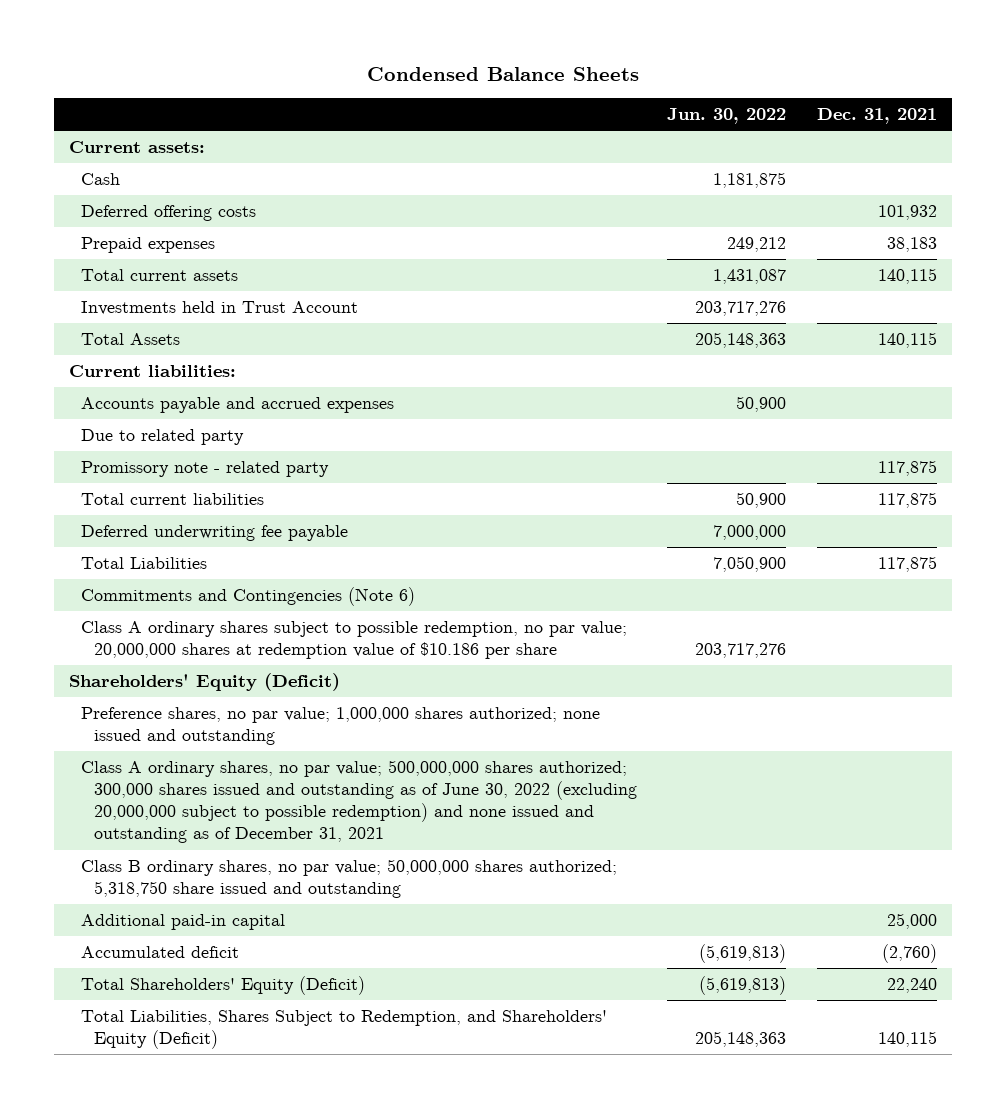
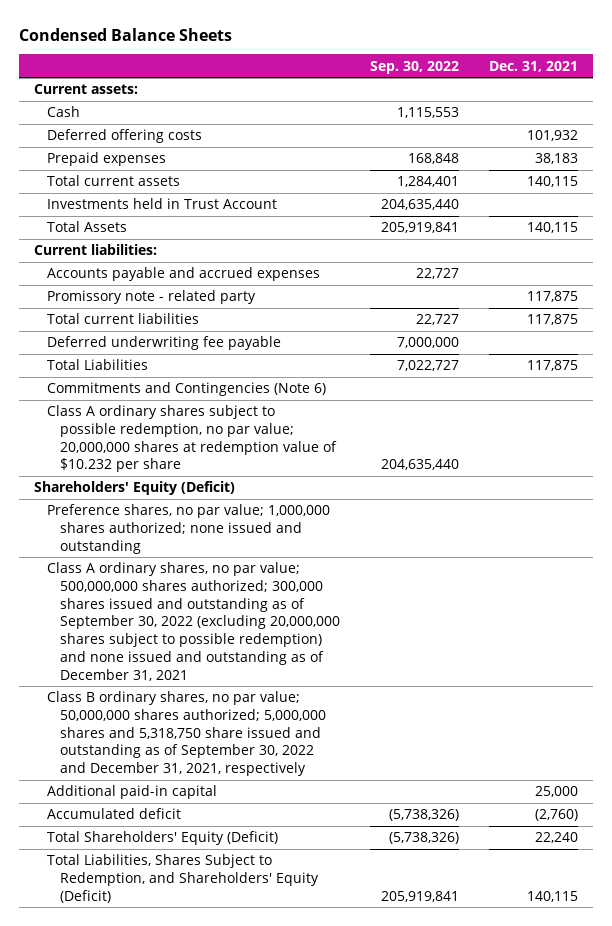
- | Jun. 30, 2022 | Dec. 31, 2021
+ | Sep. 30, 2022 | Dec. 31, 2021
- Due to related party
- Class A ordinary shares subject to possible redemption, no par value; 20,000,000 shares at redemption value of $10.186 per share | 203,717,276 |
+ Class A ordinary shares subject to possible redemption, no par value; 20,000,000 shares at redemption value of $10.232 per share | 204,635,440 |
- Class A ordinary shares, no par value; 500,000,000 shares authorized; 300,000 shares issued and outstanding as of June 30, 2022 (excluding 20,000,000 subject to possible redemption) and none issued and outstanding as of December 31, 2021
- Class B ordinary shares, no par value; 50,000,000 shares authorized; 5,318,750 share issued and outstanding
+ Class A ordinary shares, no par value; 500,000,000 shares authorized; 300,000 shares issued and outstanding as of September 30, 2022 (excluding 20,000,000 shares subject to possible redemption) and none issued and outstanding as of December 31, 2021
+ Class B ordinary shares, no par value; 50,000,000 shares authorized; 5,000,000 shares and 5,318,750 share issued and outstanding as of September 30, 2022 and December 31, 2021, respectively

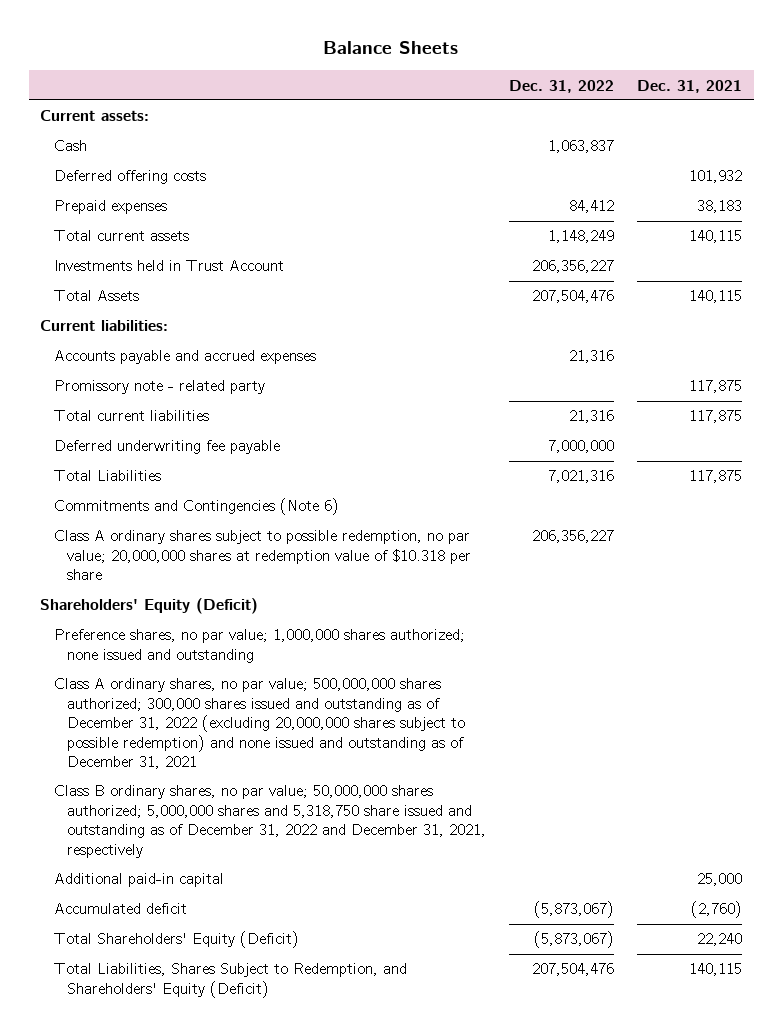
- Condensed Balance Sheets
+ Balance Sheets
- | Sep. 30, 2022 | Dec. 31, 2021
+ | Dec. 31, 2022 | Dec. 31, 2021
- Class A ordinary shares subject to possible redemption, no par value; 20,000,000 shares at redemption value of $10.232 per share | 204,635,440 |
+ Class A ordinary shares subject to possible redemption, no par value; 20,000,000 shares at redemption value of $10.318 per share | 206,356,227 |
- Class A ordinary shares, no par value; 500,000,000 shares authorized; 300,000 shares issued and outstanding as of September 30, 2022 (excluding 20,000,000 shares subject to possible redemption) and none issued and outstanding as of December 31, 2021
- Class B ordinary shares, no par value; 50,000,000 shares authorized; 5,000,000 shares and 5,318,750 share issued and outstanding as of September 30, 2022 and December 31, 2021, respectively
+ Class A ordinary shares, no par value; 500,000,000 shares authorized; 300,000 shares issued and outstanding as of December 31, 2022 (excluding 20,000,000 shares subject to possible redemption) and none issued and outstanding as of December 31, 2021
+ Class B ordinary shares, no par value; 50,000,000 shares authorized; 5,000,000 shares and 5,318,750 share issued and outstanding as of December 31, 2022 and December 31, 2021, respectively

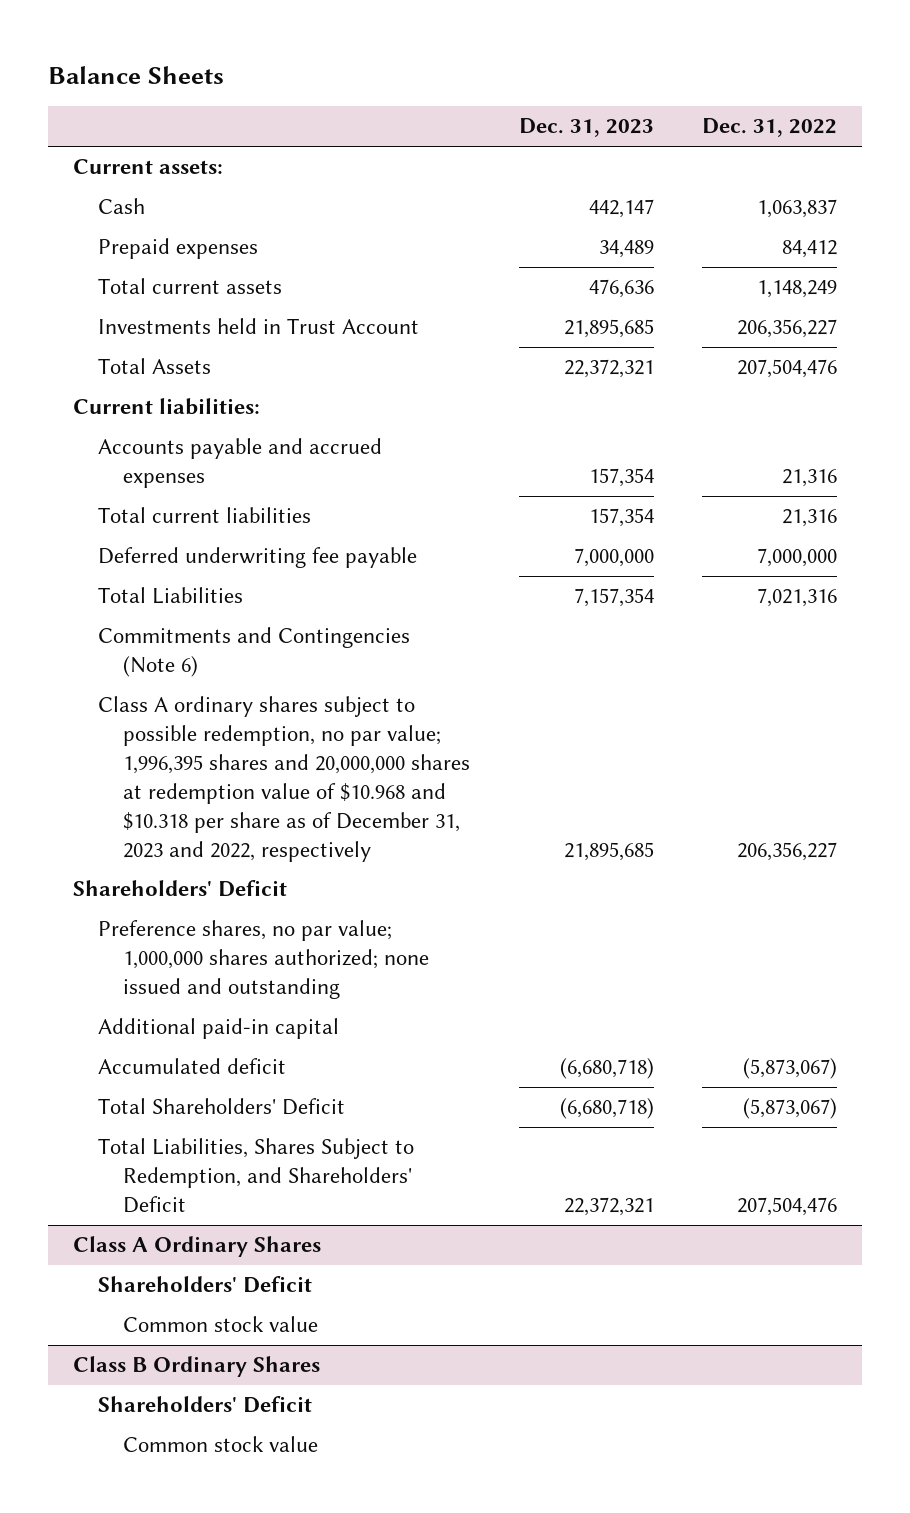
- | Dec. 31, 2022 | Dec. 31, 2021
+ | Dec. 31, 2023 | Dec. 31, 2022
- Deferred offering costs | | 101,932
- Promissory note - related party | | 117,875
- Class A ordinary shares subject to possible redemption, no par value; 20,000,000 shares at redemption value of $10.318 per share | 206,356,227 |
- Shareholders' Equity (Deficit)
+ Class A ordinary shares subject to possible redemption, no par value; 1,996,395 shares and 20,000,000 shares at redemption value of $10.968 and $10.318 per share as of December 31, 2023 and 2022, respectively | 21,895,685 | 206,356,227
+ Shareholders' Deficit
- Class A ordinary shares, no par value; 500,000,000 shares authorized; 300,000 shares issued and outstanding as of December 31, 2022 (excluding 20,000,000 shares subject to possible redemption) and none issued and outstanding as of December 31, 2021
- Class B ordinary shares, no par value; 50,000,000 shares authorized; 5,000,000 shares and 5,318,750 share issued and outstanding as of December 31, 2022 and December 31, 2021, respectively
- Total Shareholders' Equity (Deficit) | (5,873,067) | 22,240
- Total Liabilities, Shares Subject to Redemption, and Shareholders' Equity (Deficit) | 207,504,476 | 140,115
+ Total Shareholders' Deficit | (6,680,718) | (5,873,067)
+ Total Liabilities, Shares Subject to Redemption, and Shareholders' Deficit | 22,372,321 | 207,504,476
+ Class A Ordinary Shares
+ Shareholders' Deficit
+ Common stock value
+ Class B Ordinary Shares
+ Shareholders' Deficit
+ Common stock value

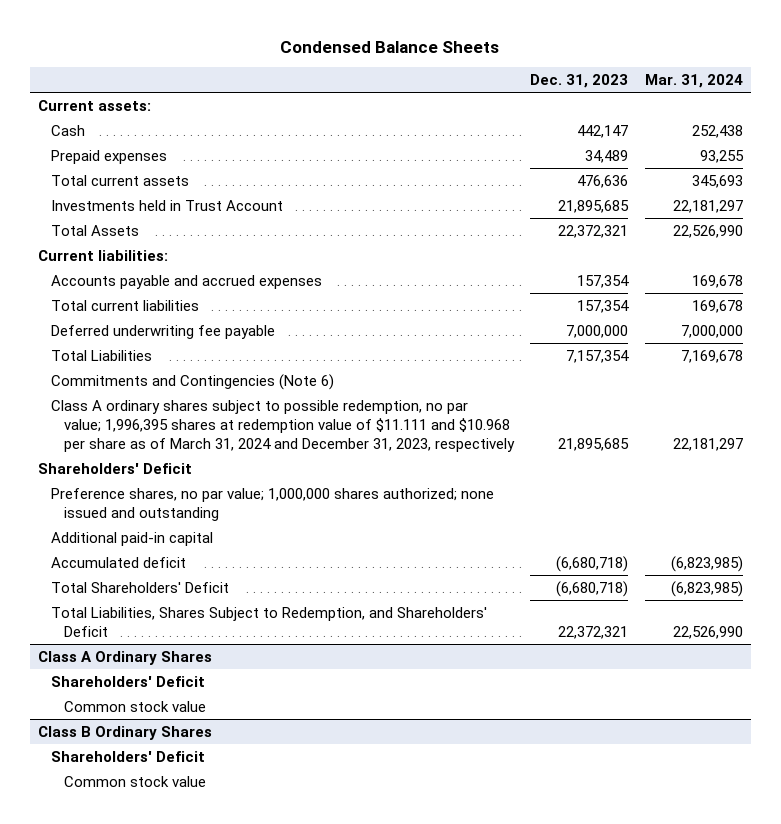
- Balance Sheets
+ Condensed Balance Sheets
- | Dec. 31, 2023 | Dec. 31, 2022
+ | Dec. 31, 2023 | Mar. 31, 2024
- Class A ordinary shares subject to possible redemption, no par value; 1,996,395 shares and 20,000,000 shares at redemption value of $10.968 and $10.318 per share as of December 31, 2023 and 2022, respectively | 21,895,685 | 206,356,227
+ Class A ordinary shares subject to possible redemption, no par value; 1,996,395 shares at redemption value of $11.111 and $10.968 per share as of March 31, 2024 and December 31, 2023, respectively | 21,895,685 | 22,181,297

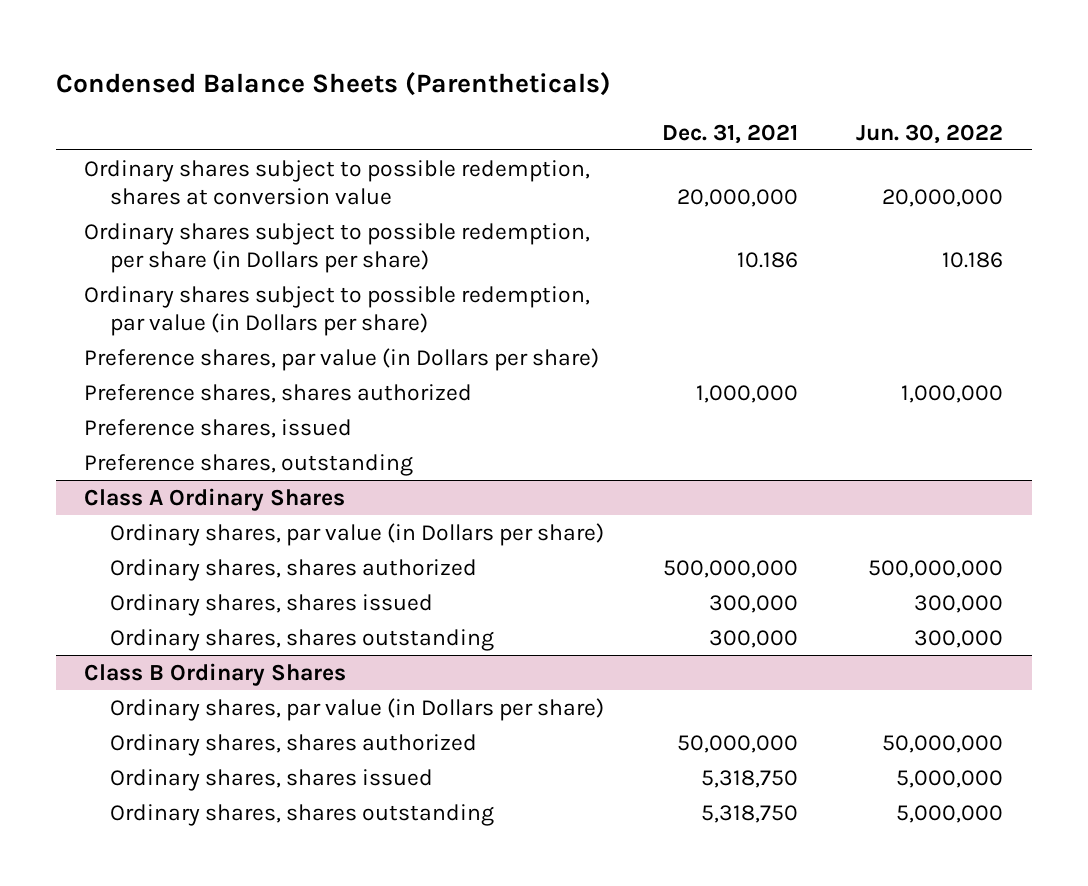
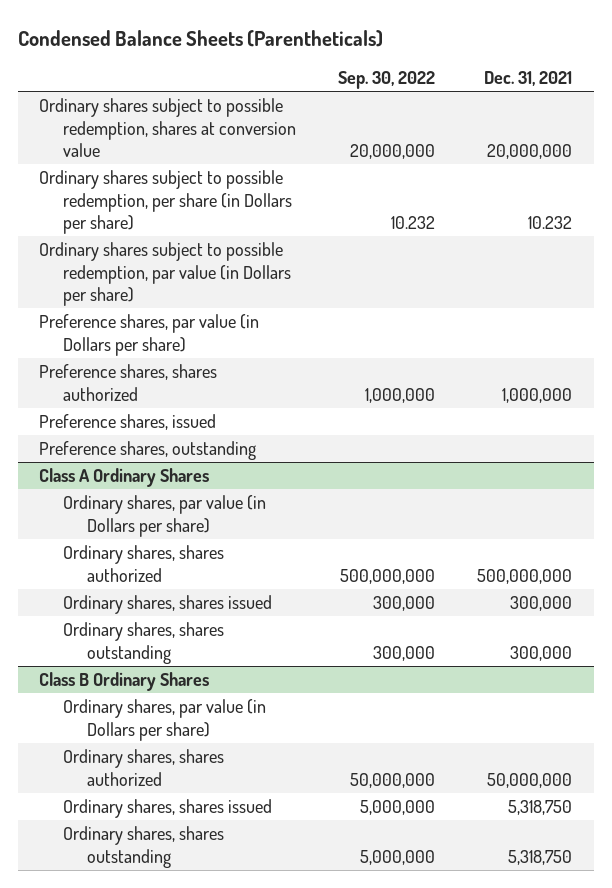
- | Dec. 31, 2021 | Jun. 30, 2022
+ | Sep. 30, 2022 | Dec. 31, 2021
- Ordinary shares subject to possible redemption, per share (in Dollars per share) | 10.186 | 10.186
+ Ordinary shares subject to possible redemption, per share (in Dollars per share) | 10.232 | 10.232

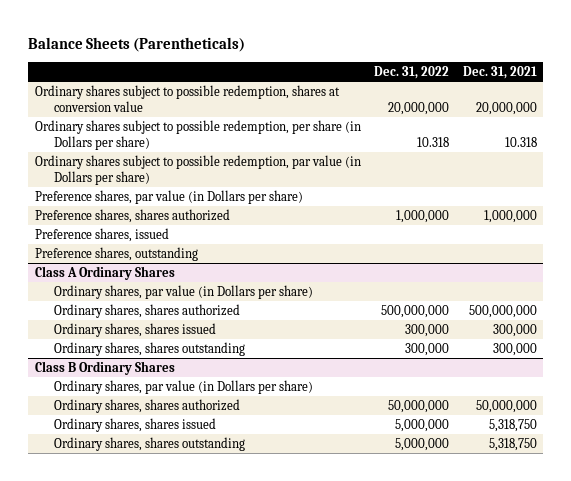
- Condensed Balance Sheets (Parentheticals)
+ Balance Sheets (Parentheticals)
- | Sep. 30, 2022 | Dec. 31, 2021
+ | Dec. 31, 2022 | Dec. 31, 2021
- Ordinary shares subject to possible redemption, per share (in Dollars per share) | 10.232 | 10.232
+ Ordinary shares subject to possible redemption, per share (in Dollars per share) | 10.318 | 10.318

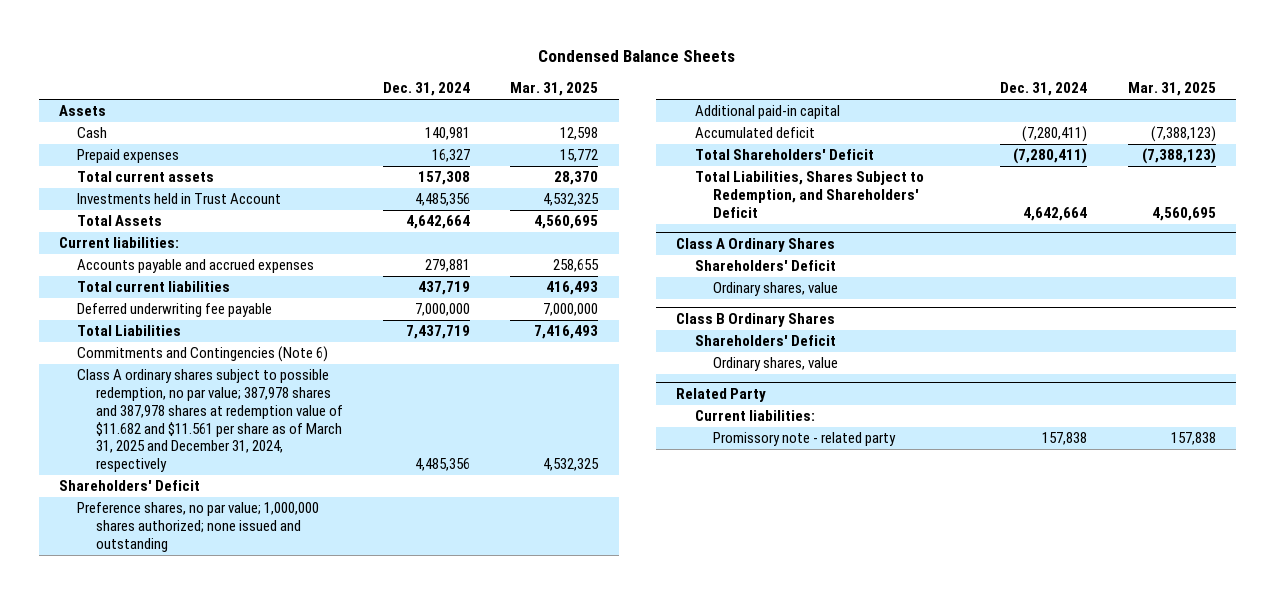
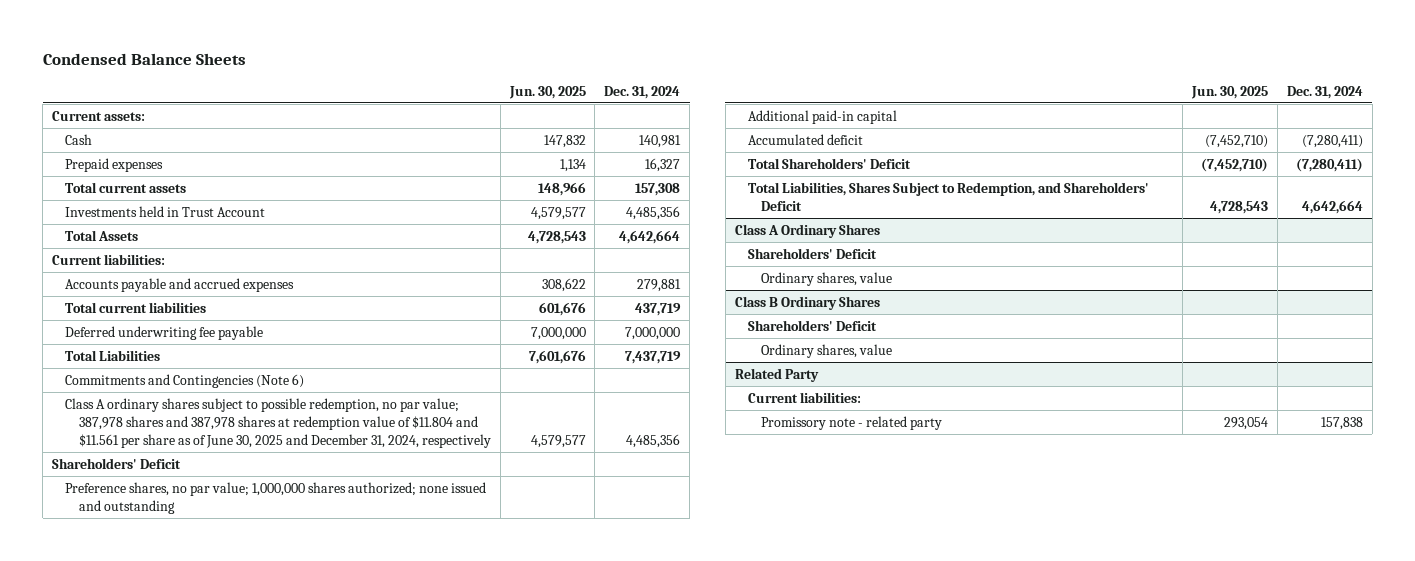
- | Dec. 31, 2024 | Mar. 31, 2025
+ | Jun. 30, 2025 | Dec. 31, 2024
- Assets
+ Current assets:
- Class A ordinary shares subject to possible redemption, no par value; 387,978 shares and 387,978 shares at redemption value of $11.682 and $11.561 per share as of March 31, 2025 and December 31, 2024, respectively | 4,485,356 | 4,532,325
+ Class A ordinary shares subject to possible redemption, no par value; 387,978 shares and 387,978 shares at redemption value of $11.804 and $11.561 per share as of June 30, 2025 and December 31, 2024, respectively | 4,579,577 | 4,485,356

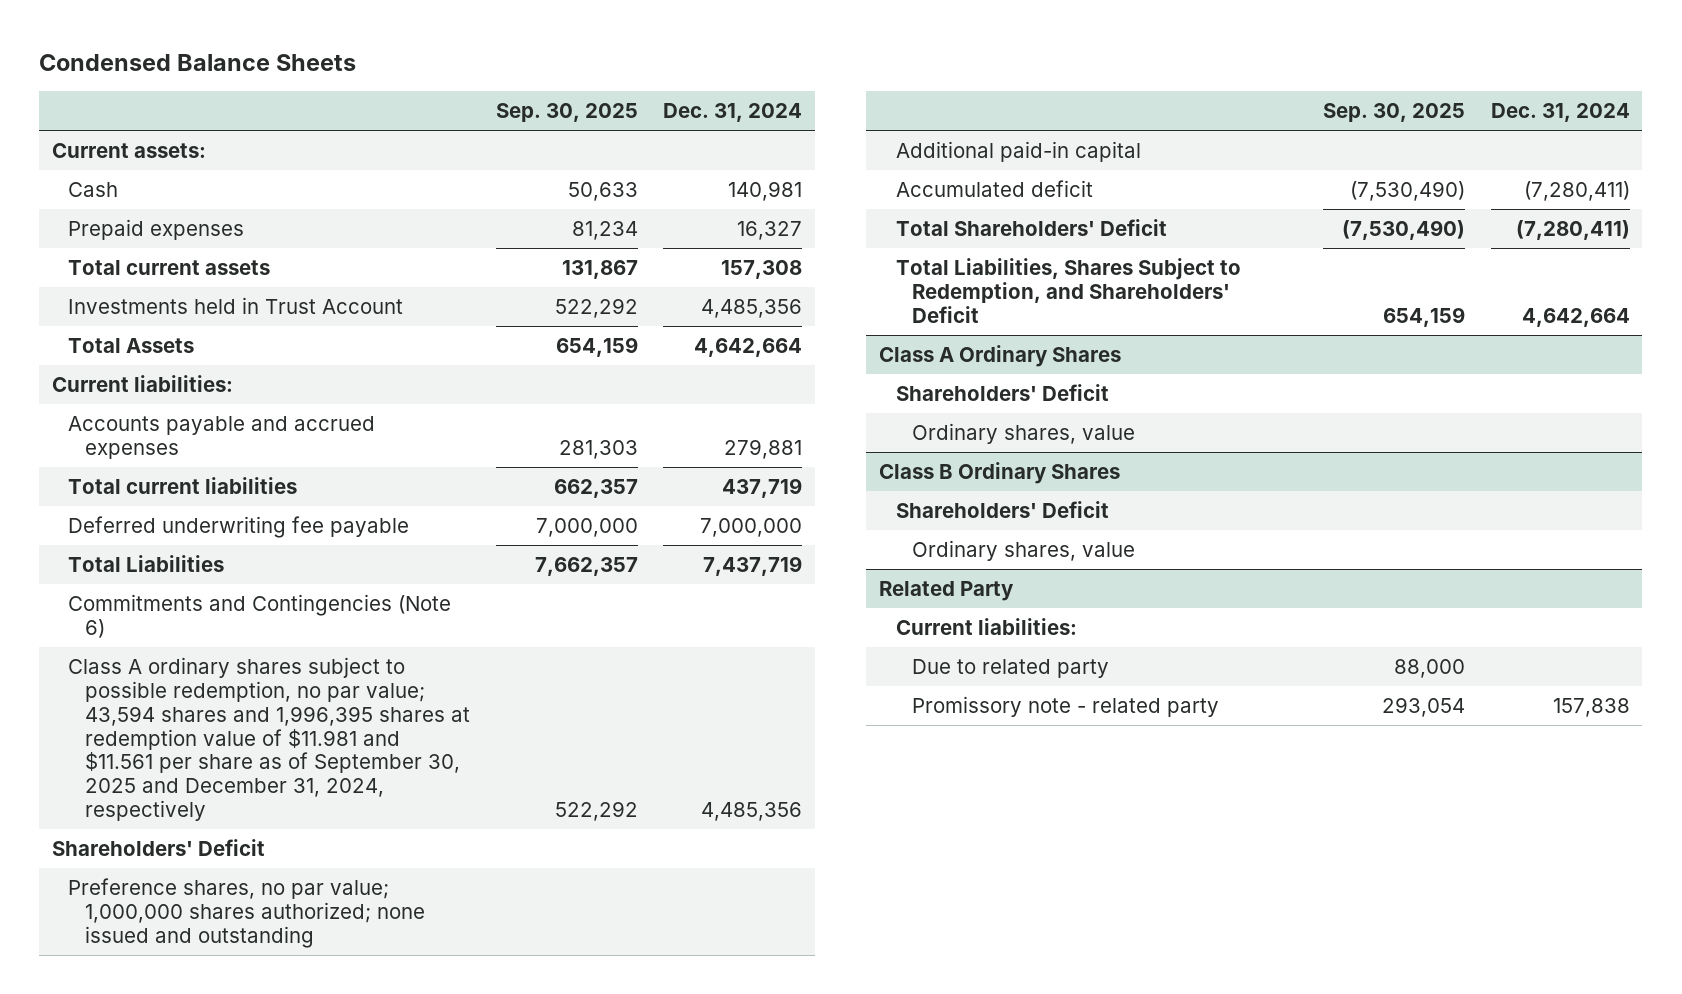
- | Jun. 30, 2025 | Dec. 31, 2024
+ | Sep. 30, 2025 | Dec. 31, 2024
- Class A ordinary shares subject to possible redemption, no par value; 387,978 shares and 387,978 shares at redemption value of $11.804 and $11.561 per share as of June 30, 2025 and December 31, 2024, respectively | 4,579,577 | 4,485,356
+ Class A ordinary shares subject to possible redemption, no par value; 43,594 shares and 1,996,395 shares at redemption value of $11.981 and $11.561 per share as of September 30, 2025 and December 31, 2024, respectively | 522,292 | 4,485,356
@ Related Party
+ Due to related party | 88,000 |

